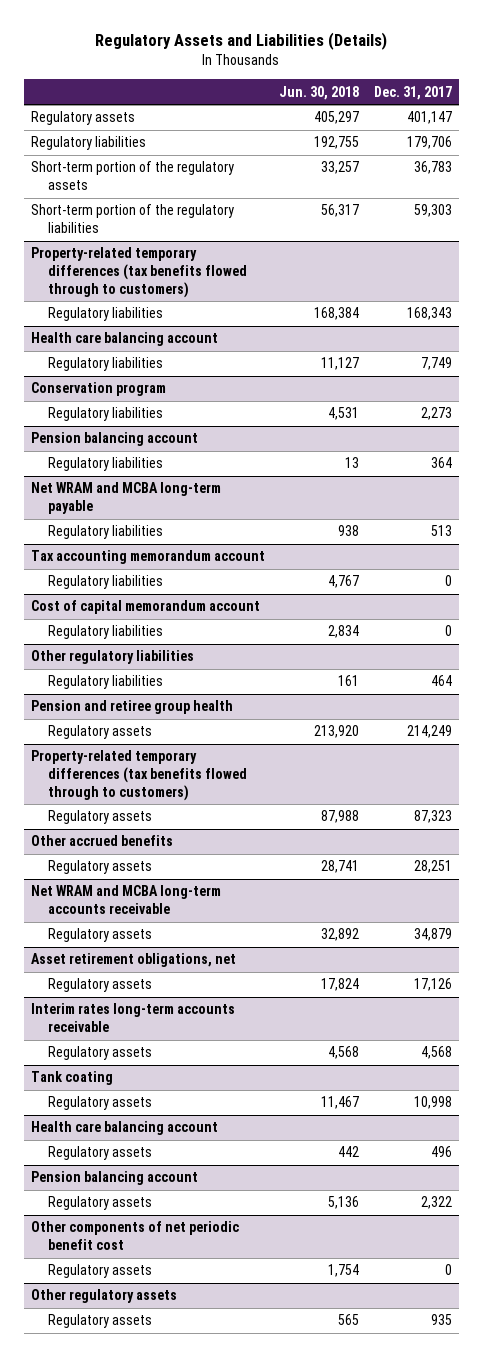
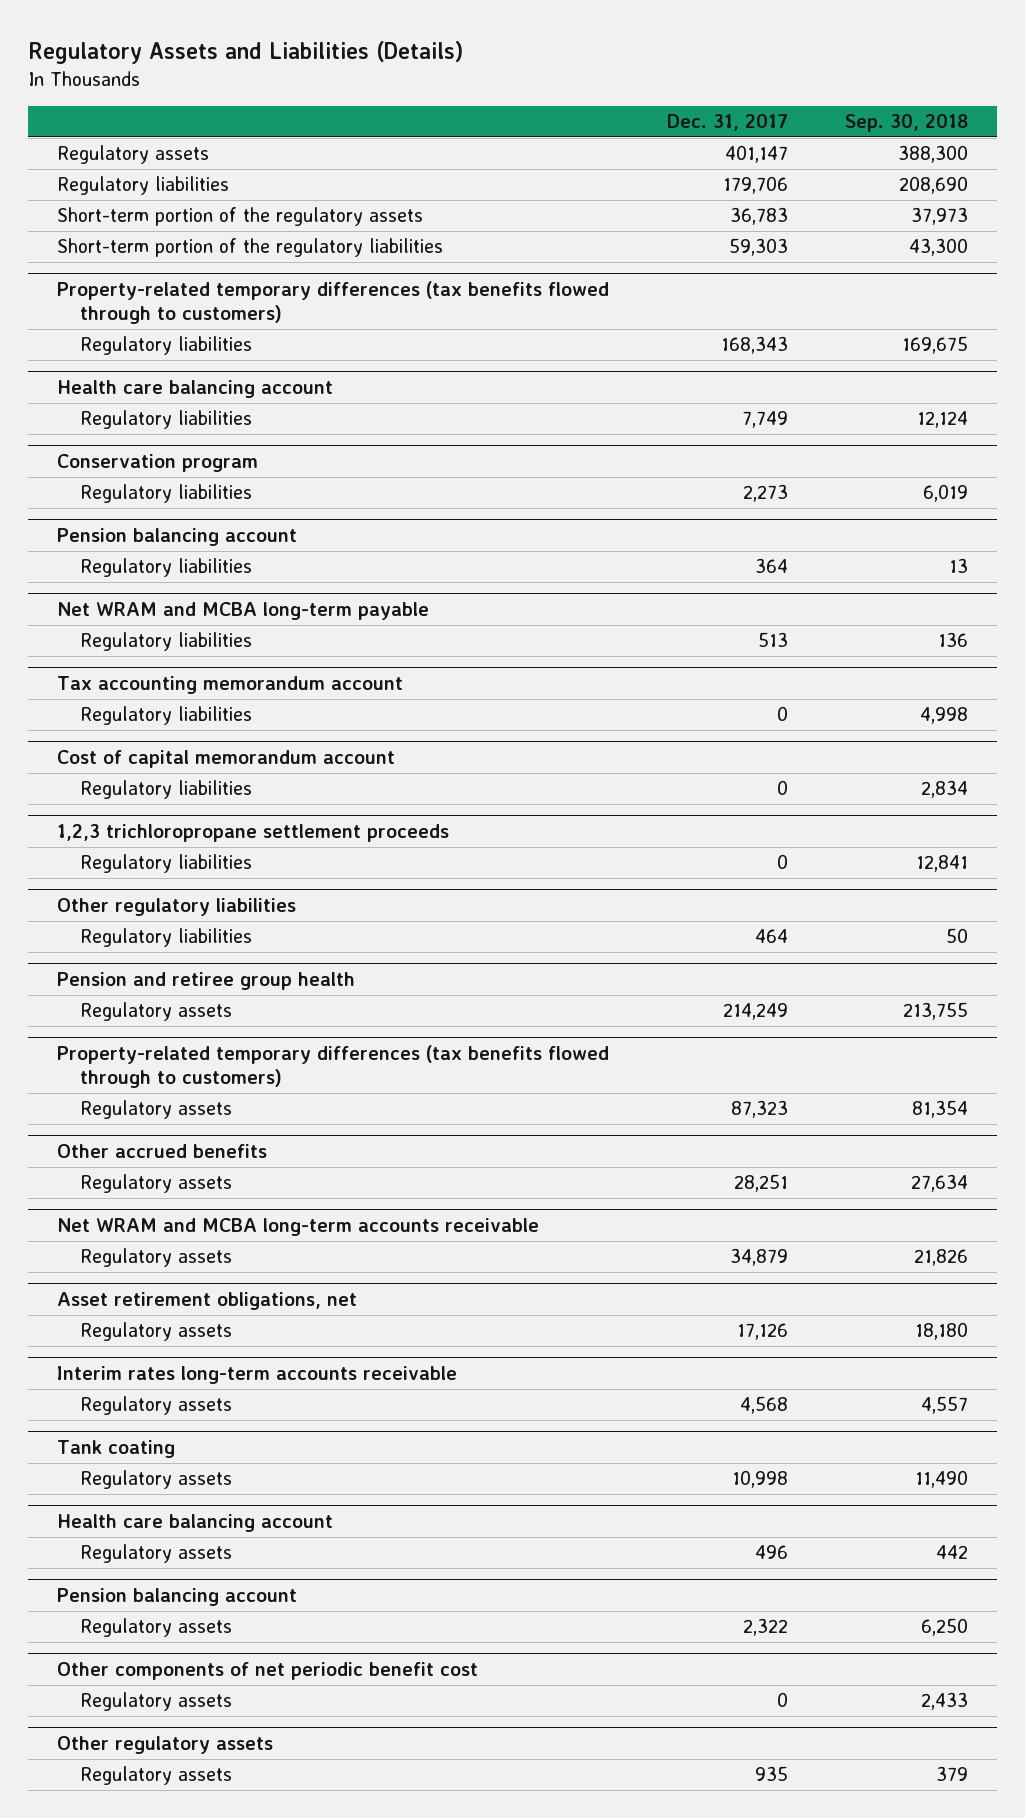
- | Jun. 30, 2018 | Dec. 31, 2017
+ | Dec. 31, 2017 | Sep. 30, 2018
+ 1,2,3 trichloropropane settlement proceeds
+ Regulatory liabilities | 0 | 12,841

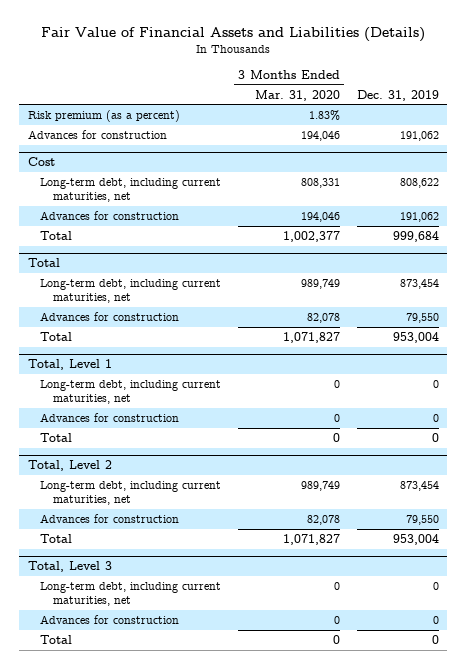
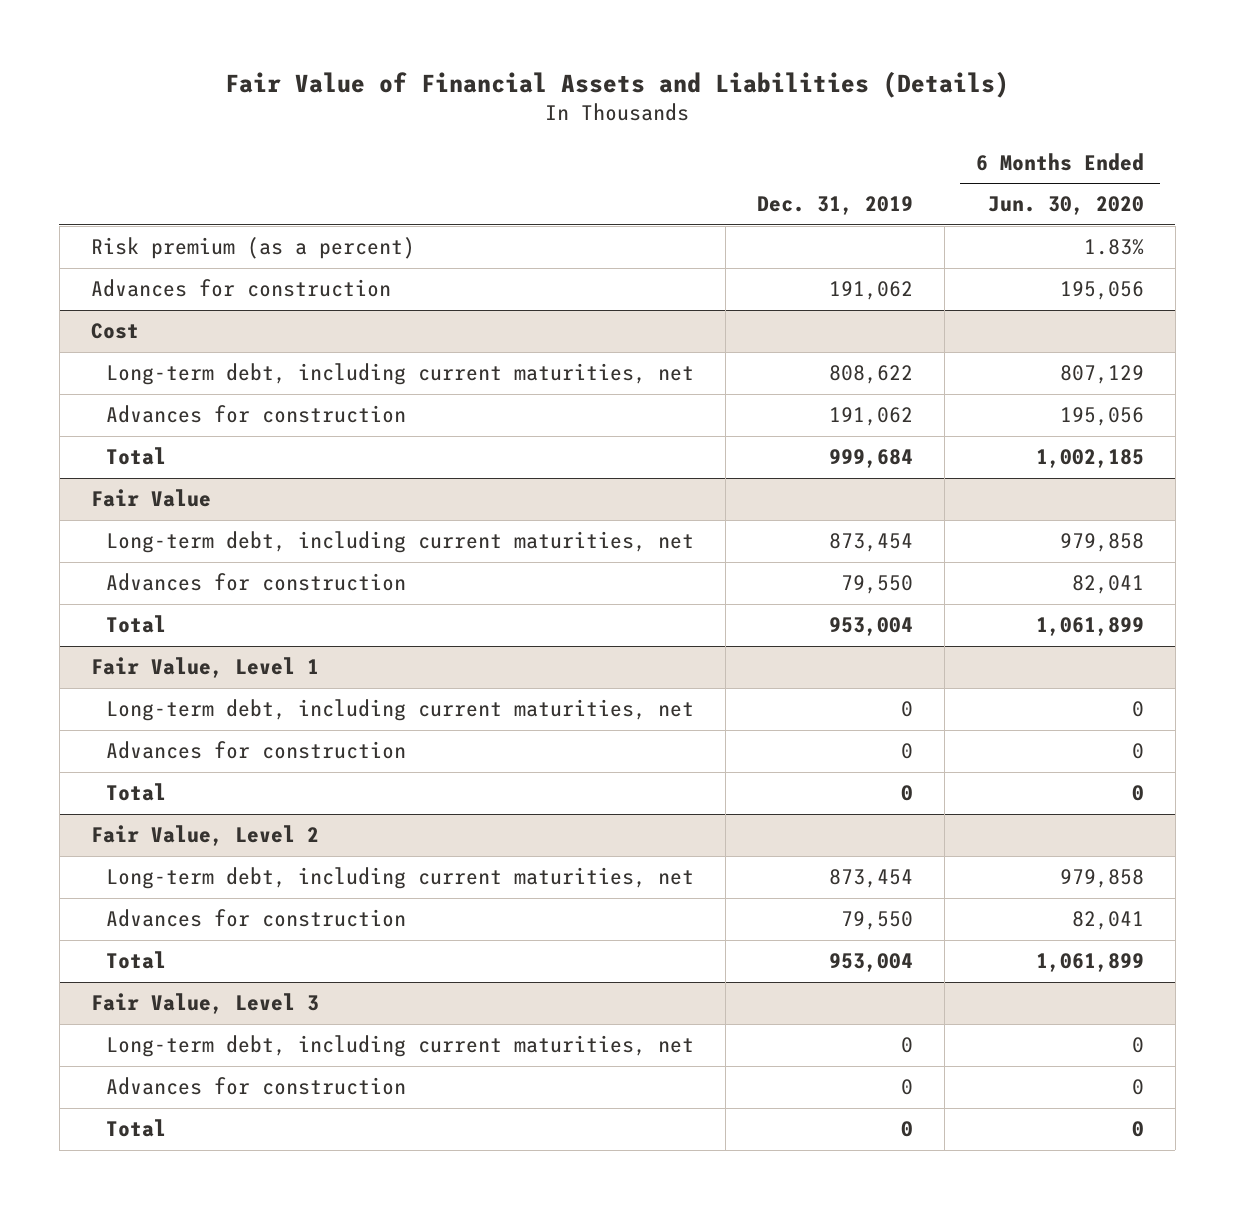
- | 3 Months Ended Mar. 31, 2020 | Dec. 31, 2019
+ | Dec. 31, 2019 | 6 Months Ended Jun. 30, 2020
- Total
+ Fair Value
- Total, Level 1
+ Fair Value, Level 1
- Total, Level 2
+ Fair Value, Level 2
- Total, Level 3
+ Fair Value, Level 3

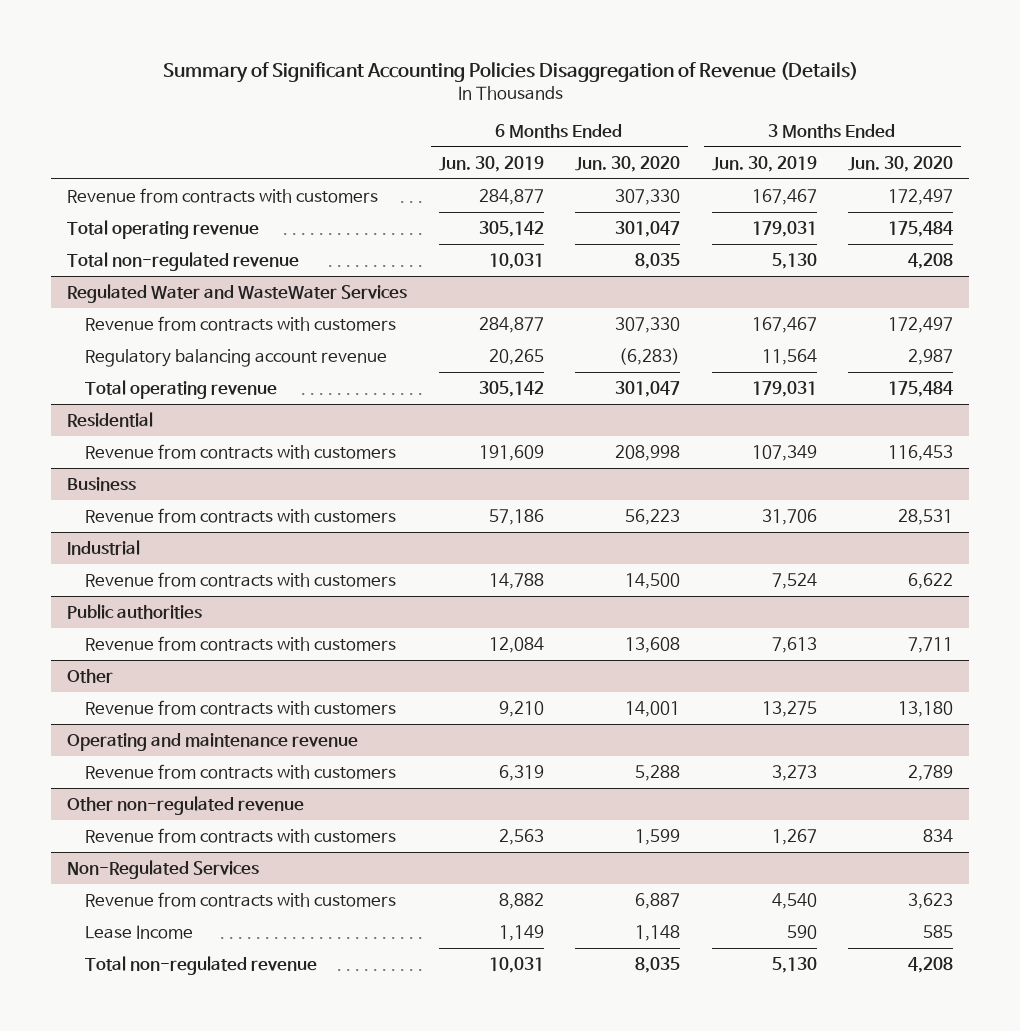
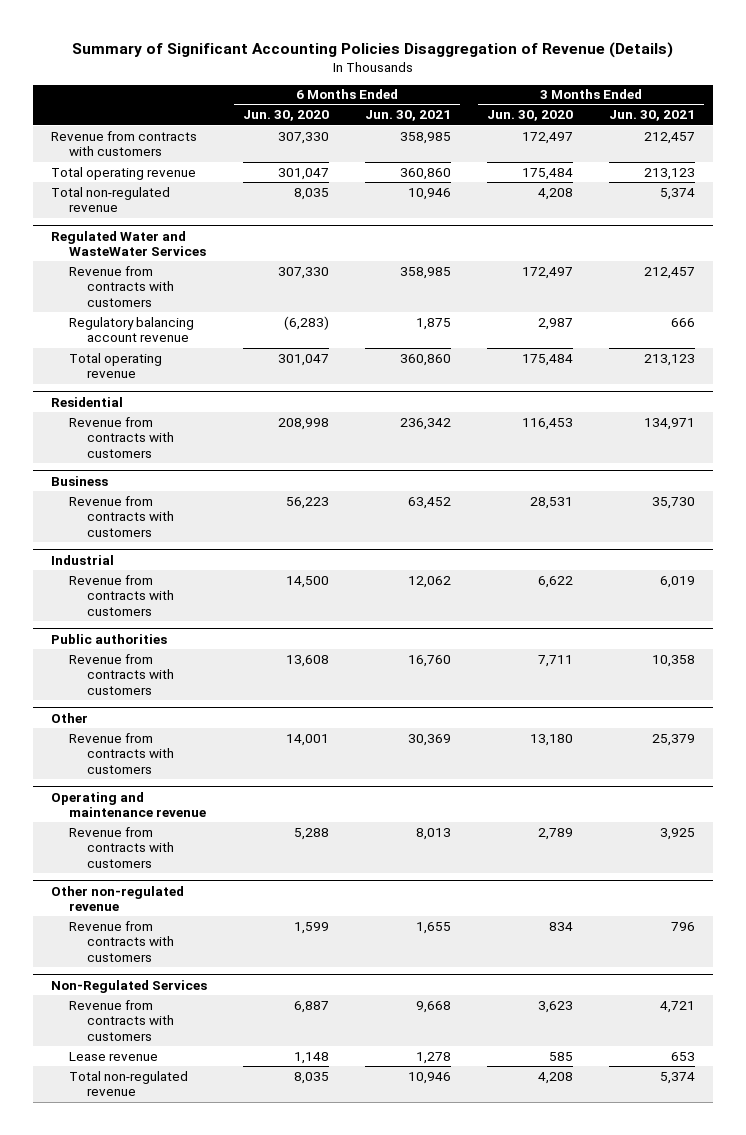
- | 6 Months Ended Jun. 30, 2019 | 6 Months Ended Jun. 30, 2020 | 3 Months Ended Jun. 30, 2019 | 3 Months Ended Jun. 30, 2020
+ | 6 Months Ended Jun. 30, 2020 | 6 Months Ended Jun. 30, 2021 | 3 Months Ended Jun. 30, 2020 | 3 Months Ended Jun. 30, 2021
@ Non-Regulated Services
- Lease Income | 1,149 | 1,148 | 590 | 585
+ Lease revenue | 1,148 | 1,278 | 585 | 653

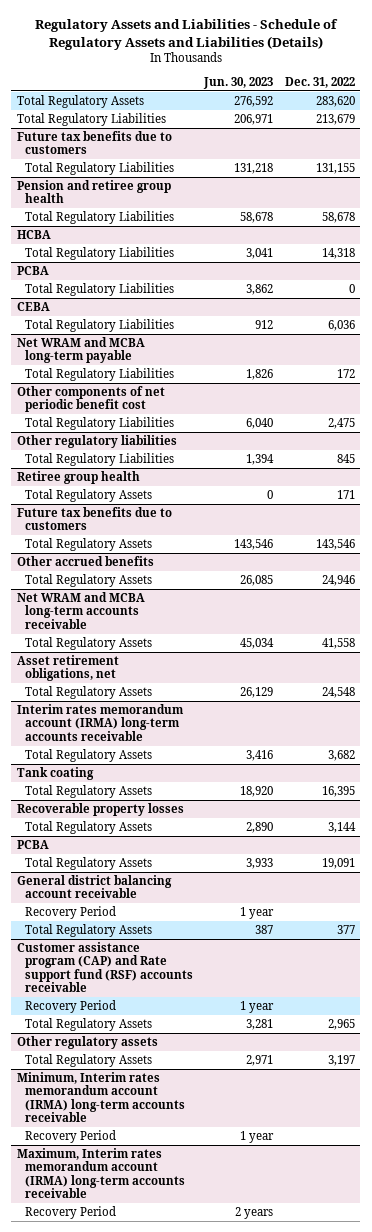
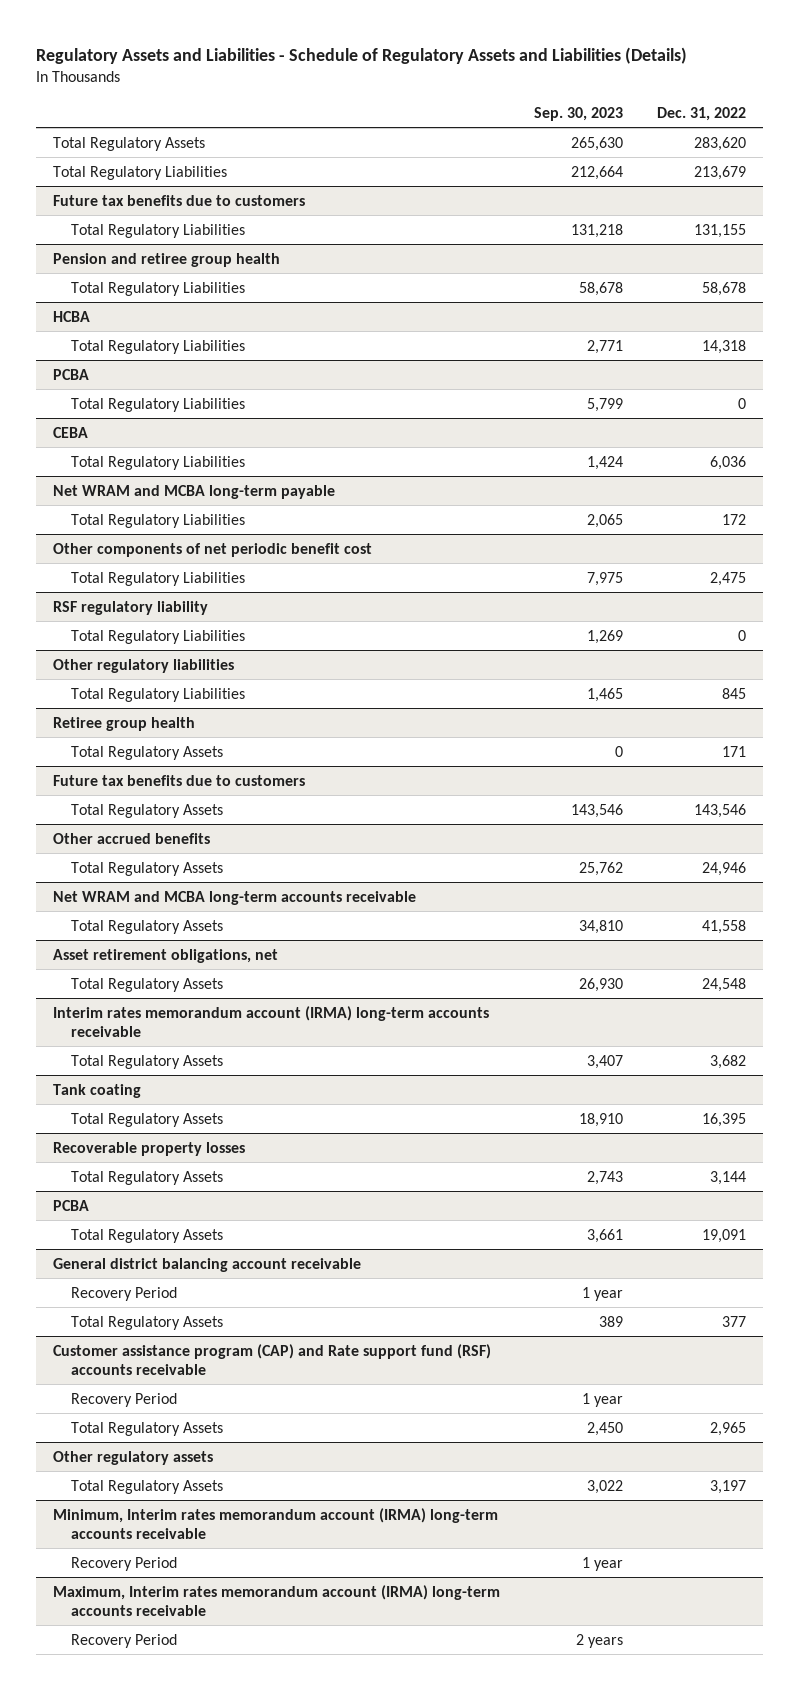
- | Jun. 30, 2023 | Dec. 31, 2022
+ | Sep. 30, 2023 | Dec. 31, 2022
+ RSF regulatory liability
+ Total Regulatory Liabilities | 1,269 | 0

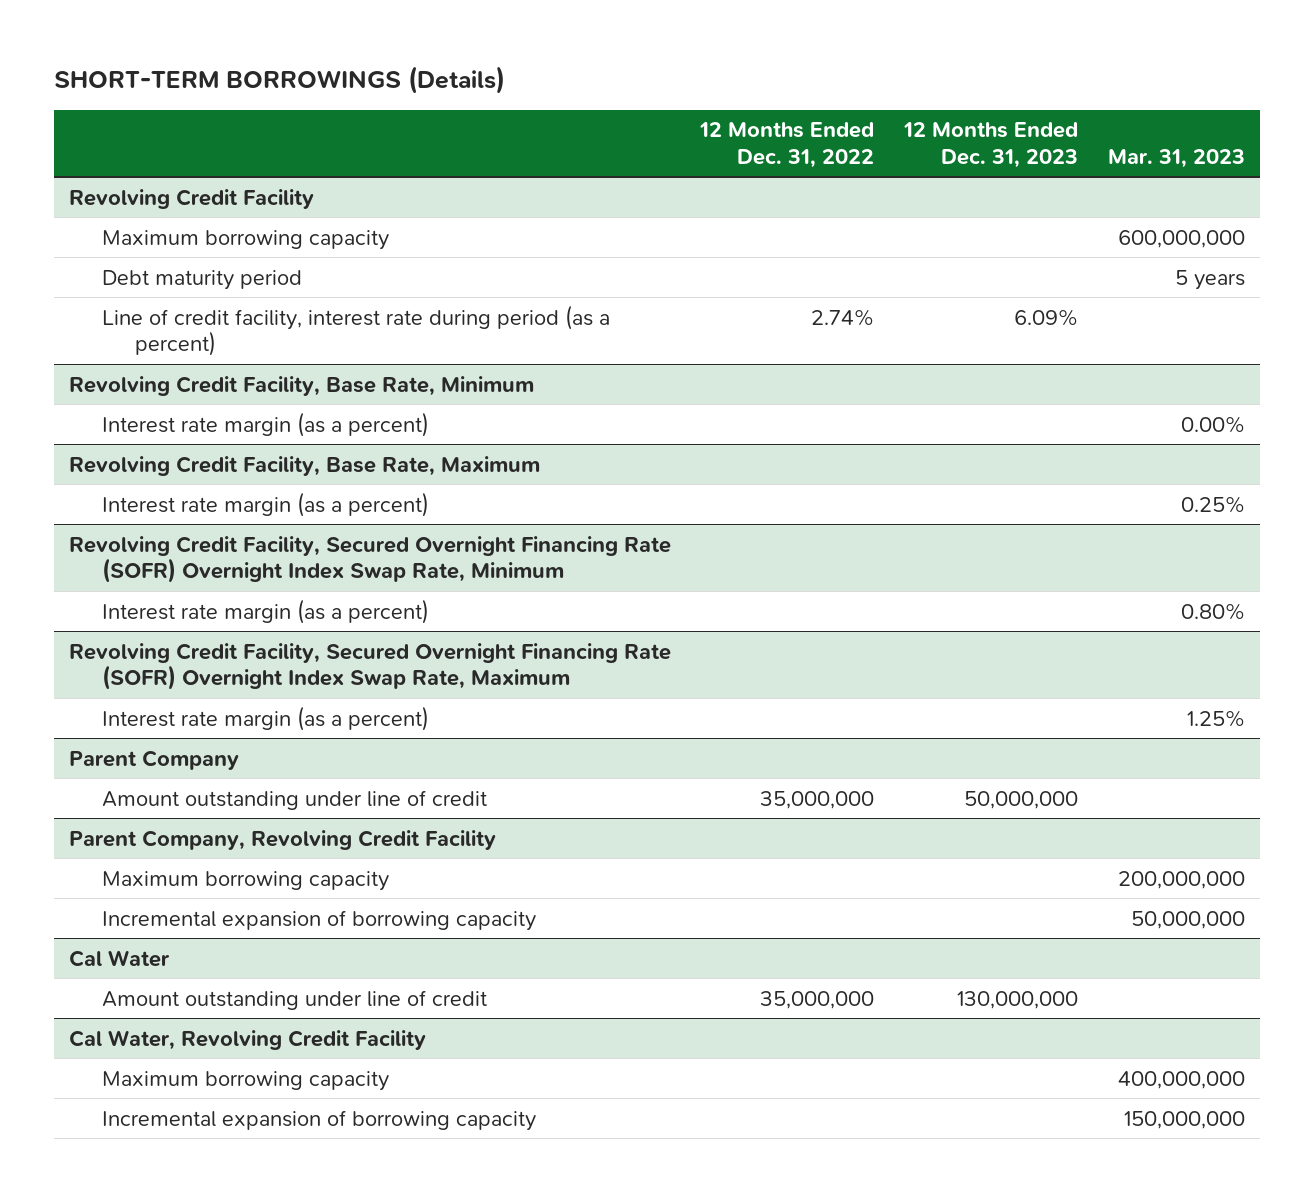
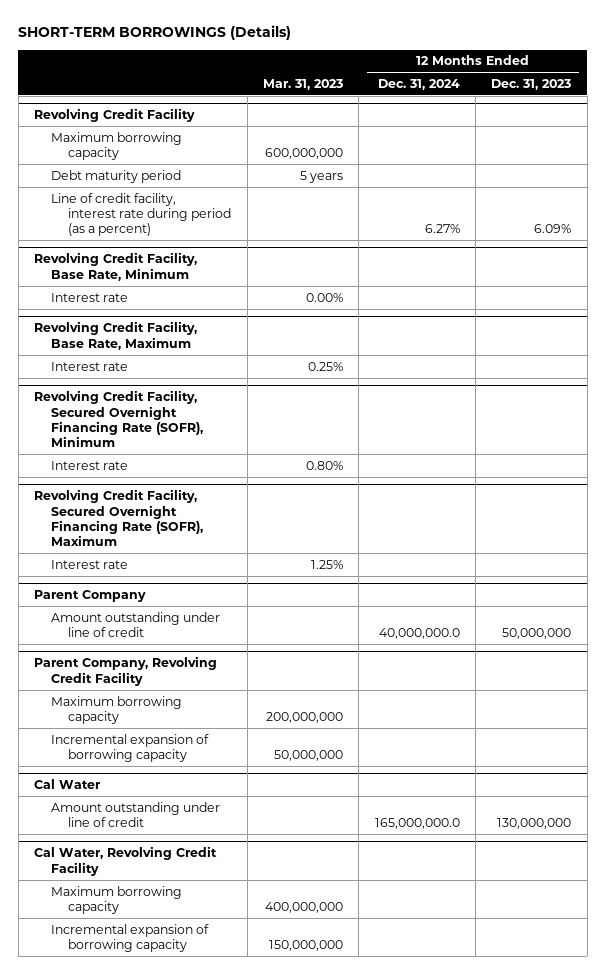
- | 12 Months Ended Dec. 31, 2022 | 12 Months Ended Dec. 31, 2023 | Mar. 31, 2023
+ | Mar. 31, 2023 | 12 Months Ended Dec. 31, 2024 | 12 Months Ended Dec. 31, 2023
@ Revolving Credit Facility, Base Rate, Minimum
- Interest rate margin (as a percent) | | | 0.00%
+ Interest rate | 0.00% | |
@ Revolving Credit Facility, Base Rate, Maximum
- Interest rate margin (as a percent) | | | 0.25%
- Revolving Credit Facility, Secured Overnight Financing Rate (SOFR) Overnight Index Swap Rate, Minimum
- Interest rate margin (as a percent) | | | 0.80%
- Revolving Credit Facility, Secured Overnight Financing Rate (SOFR) Overnight Index Swap Rate, Maximum
- Interest rate margin (as a percent) | | | 1.25%
@ Revolving Credit Facility, Base Rate, Maximum
+ Interest rate | 0.25% | |
+ Revolving Credit Facility, Secured Overnight Financing Rate (SOFR), Minimum
+ Interest rate | 0.80% | |
+ Revolving Credit Facility, Secured Overnight Financing Rate (SOFR), Maximum
+ Interest rate | 1.25% | |

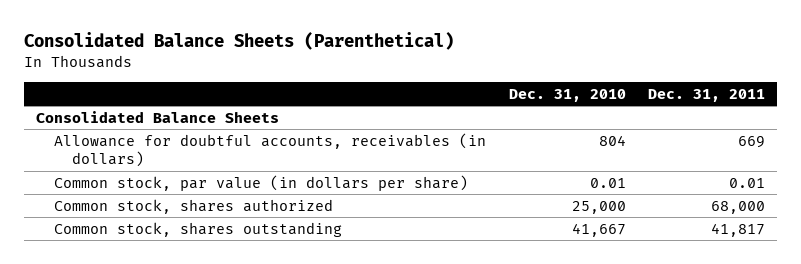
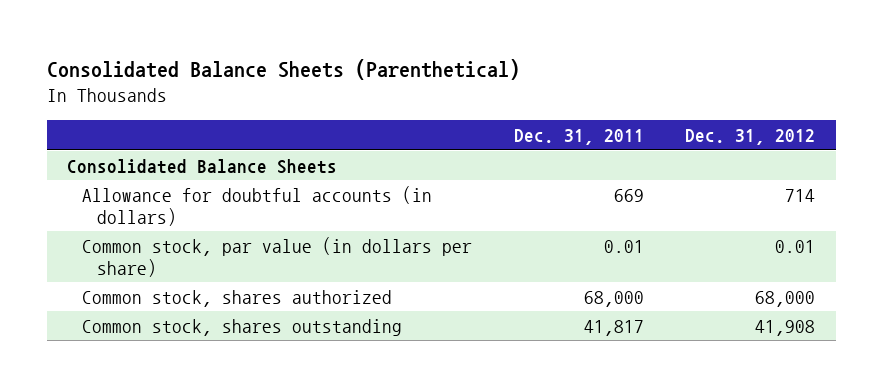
- | Dec. 31, 2010 | Dec. 31, 2011
+ | Dec. 31, 2011 | Dec. 31, 2012
- Allowance for doubtful accounts, receivables (in dollars) | 804 | 669
+ Allowance for doubtful accounts (in dollars) | 669 | 714

